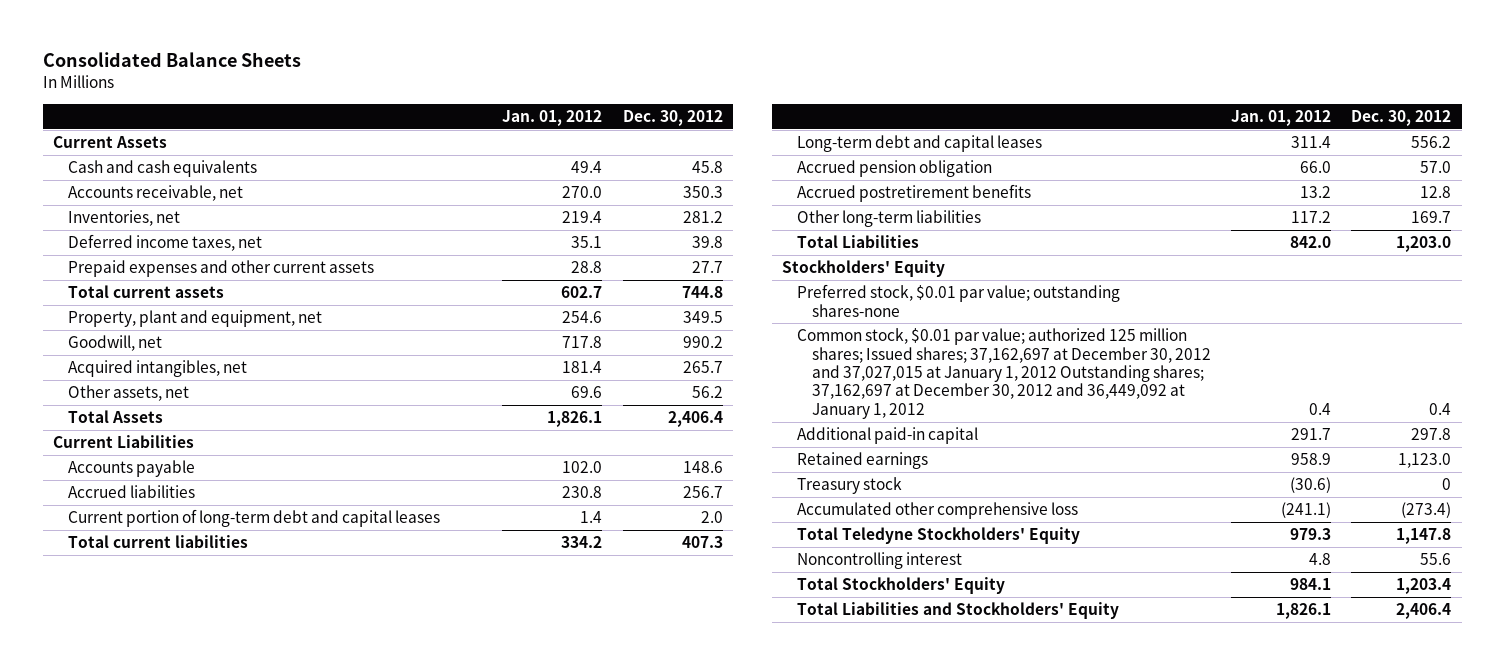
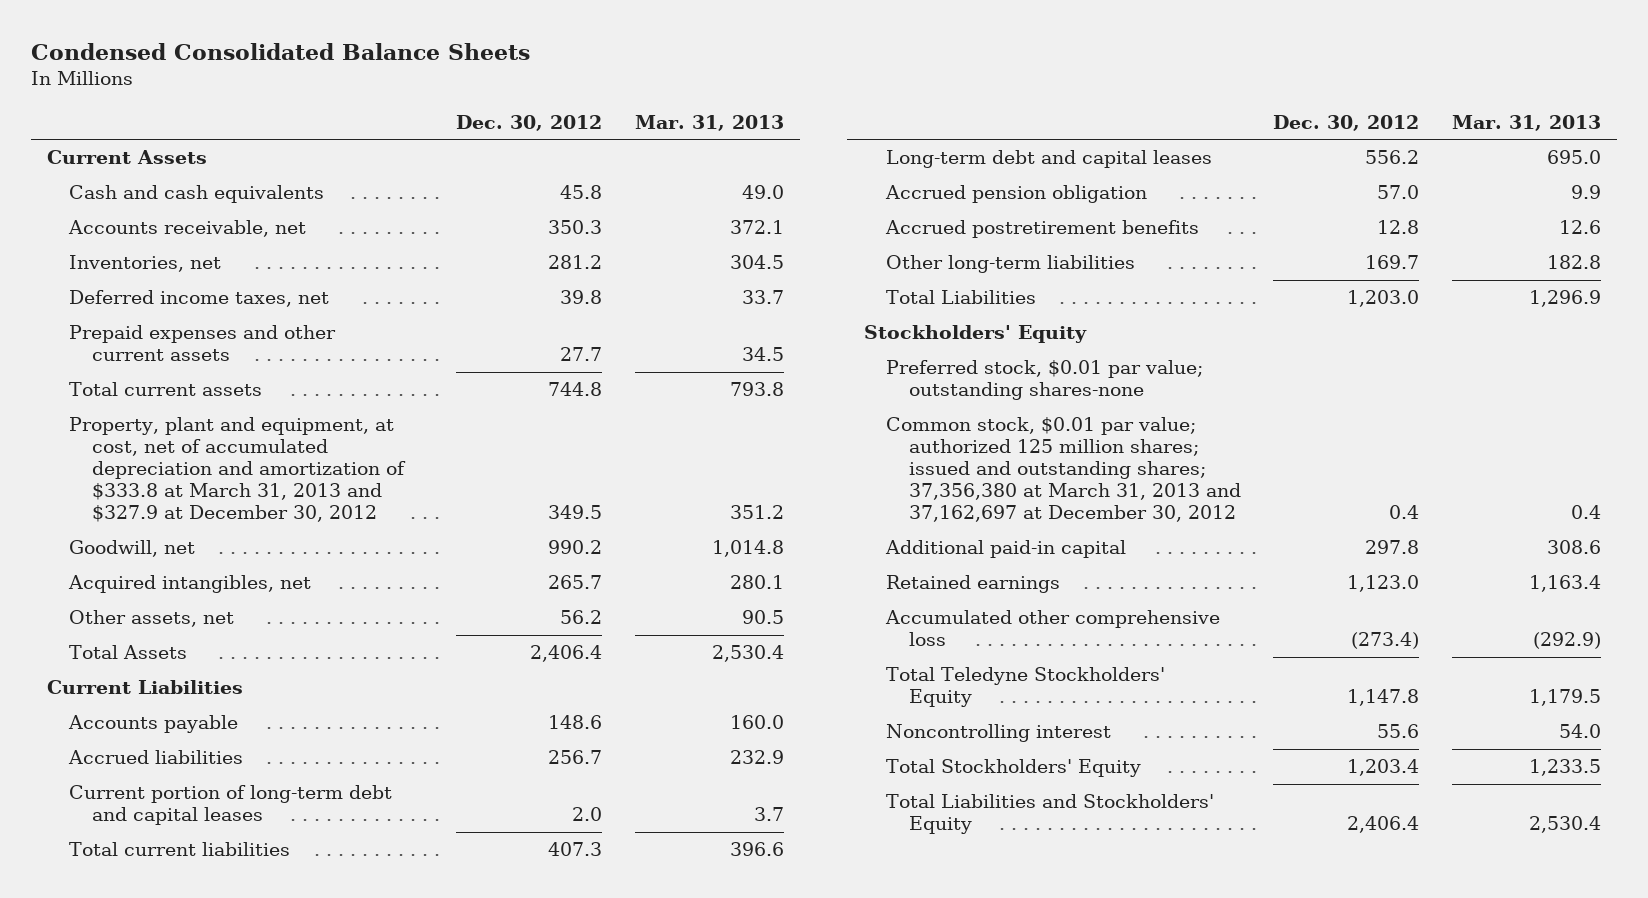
- Consolidated Balance Sheets
+ Condensed Consolidated Balance Sheets
- | Jan. 01, 2012 | Dec. 30, 2012
+ | Dec. 30, 2012 | Mar. 31, 2013
- Property, plant and equipment, net | 254.6 | 349.5
+ Property, plant and equipment, at cost, net of accumulated depreciation and amortization of $333.8 at March 31, 2013 and $327.9 at December 30, 2012 | 349.5 | 351.2
- Common stock, $0.01 par value; authorized 125 million shares; Issued shares; 37,162,697 at December 30, 2012 and 37,027,015 at January 1, 2012 Outstanding shares; 37,162,697 at December 30, 2012 and 36,449,092 at January 1, 2012 | 0.4 | 0.4
+ Common stock, $0.01 par value; authorized 125 million shares; issued and outstanding shares; 37,356,380 at March 31, 2013 and 37,162,697 at December 30, 2012 | 0.4 | 0.4
- Treasury stock | (30.6) | 0

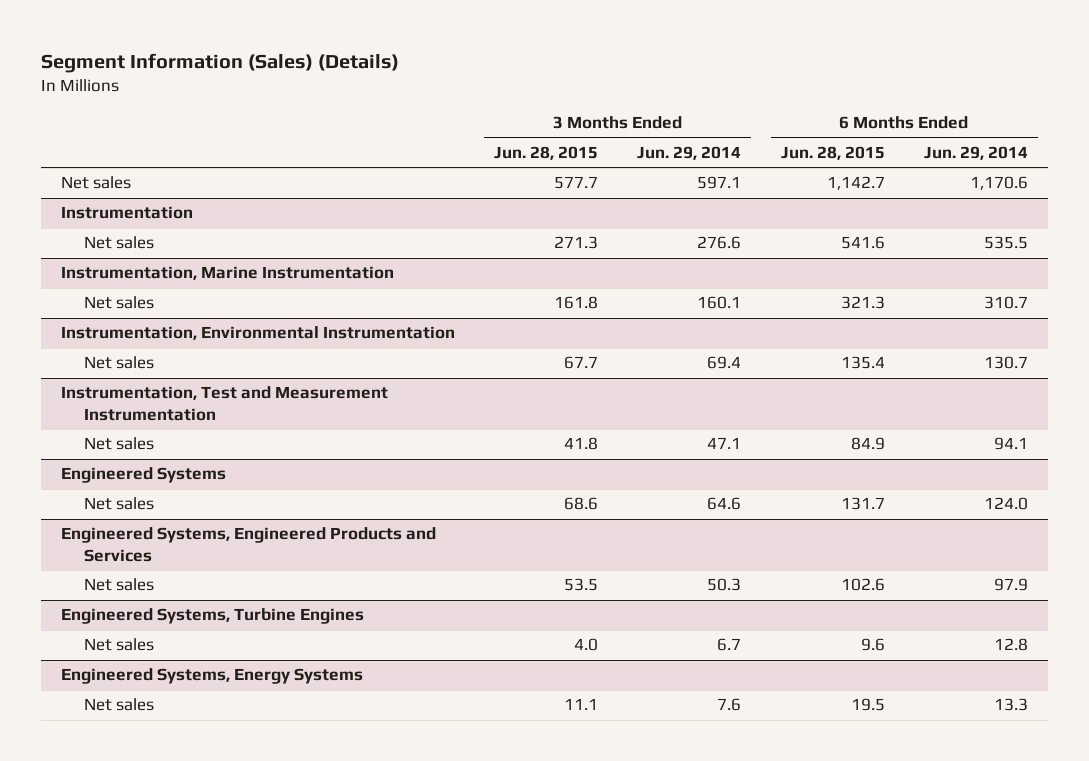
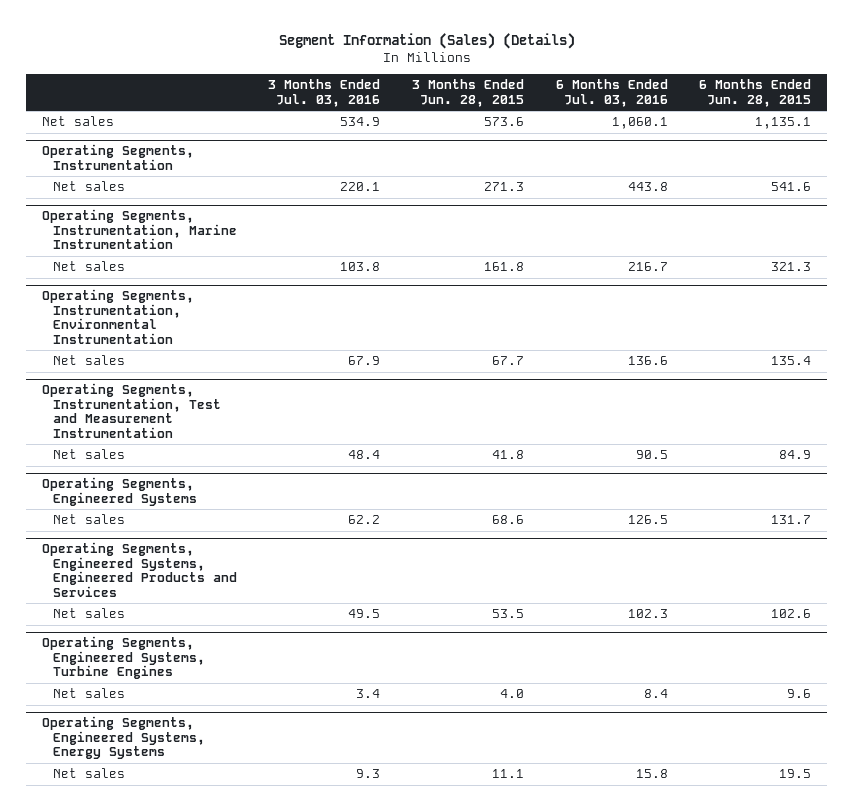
- | 3 Months Ended Jun. 28, 2015 | 3 Months Ended Jun. 29, 2014 | 6 Months Ended Jun. 28, 2015 | 6 Months Ended Jun. 29, 2014
+ | 3 Months Ended Jul. 03, 2016 | 3 Months Ended Jun. 28, 2015 | 6 Months Ended Jul. 03, 2016 | 6 Months Ended Jun. 28, 2015
- Net sales | 577.7 | 597.1 | 1,142.7 | 1,170.6
- Instrumentation
+ Net sales | 534.9 | 573.6 | 1,060.1 | 1,135.1
+ Operating Segments, Instrumentation
- Instrumentation, Marine Instrumentation
+ Operating Segments, Instrumentation, Marine Instrumentation
- Instrumentation, Environmental Instrumentation
+ Operating Segments, Instrumentation, Environmental Instrumentation
- Instrumentation, Test and Measurement Instrumentation
+ Operating Segments, Instrumentation, Test and Measurement Instrumentation
- Engineered Systems
+ Operating Segments, Engineered Systems
- Engineered Systems, Engineered Products and Services
+ Operating Segments, Engineered Systems, Engineered Products and Services
- Engineered Systems, Turbine Engines
+ Operating Segments, Engineered Systems, Turbine Engines
- Engineered Systems, Energy Systems
+ Operating Segments, Engineered Systems, Energy Systems

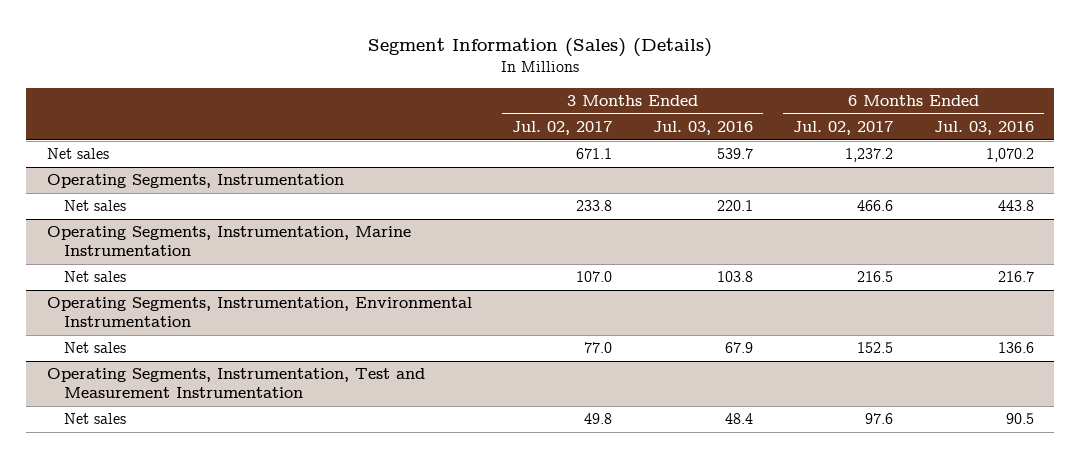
- | 3 Months Ended Jul. 03, 2016 | 3 Months Ended Jun. 28, 2015 | 6 Months Ended Jul. 03, 2016 | 6 Months Ended Jun. 28, 2015
+ | 3 Months Ended Jul. 02, 2017 | 3 Months Ended Jul. 03, 2016 | 6 Months Ended Jul. 02, 2017 | 6 Months Ended Jul. 03, 2016
- Net sales | 534.9 | 573.6 | 1,060.1 | 1,135.1
+ Net sales | 671.1 | 539.7 | 1,237.2 | 1,070.2
- Operating Segments, Engineered Systems
- Net sales | 62.2 | 68.6 | 126.5 | 131.7
- Operating Segments, Engineered Systems, Engineered Products and Services
- Net sales | 49.5 | 53.5 | 102.3 | 102.6
- Operating Segments, Engineered Systems, Turbine Engines
- Net sales | 3.4 | 4.0 | 8.4 | 9.6
- Operating Segments, Engineered Systems, Energy Systems
- Net sales | 9.3 | 11.1 | 15.8 | 19.5

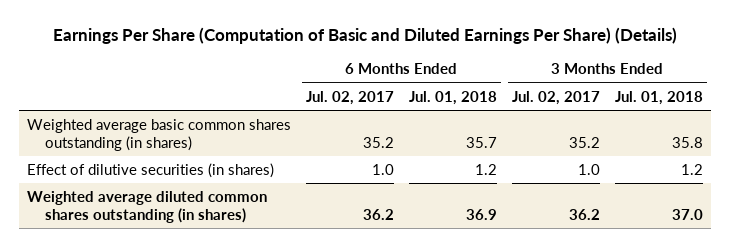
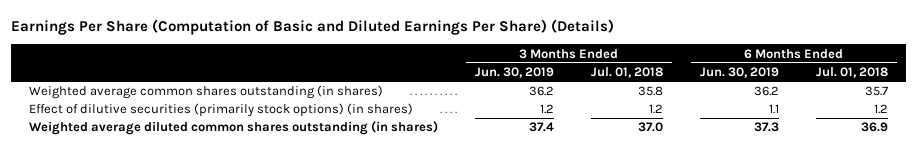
- | 6 Months Ended Jul. 02, 2017 | 6 Months Ended Jul. 01, 2018 | 3 Months Ended Jul. 02, 2017 | 3 Months Ended Jul. 01, 2018
+ | 3 Months Ended Jun. 30, 2019 | 3 Months Ended Jul. 01, 2018 | 6 Months Ended Jun. 30, 2019 | 6 Months Ended Jul. 01, 2018
- Weighted average basic common shares outstanding (in shares) | 35.2 | 35.7 | 35.2 | 35.8
- Effect of dilutive securities (in shares) | 1.0 | 1.2 | 1.0 | 1.2
+ Weighted average common shares outstanding (in shares) | 36.2 | 35.8 | 36.2 | 35.7
+ Effect of dilutive securities (primarily stock options) (in shares) | 1.2 | 1.2 | 1.1 | 1.2

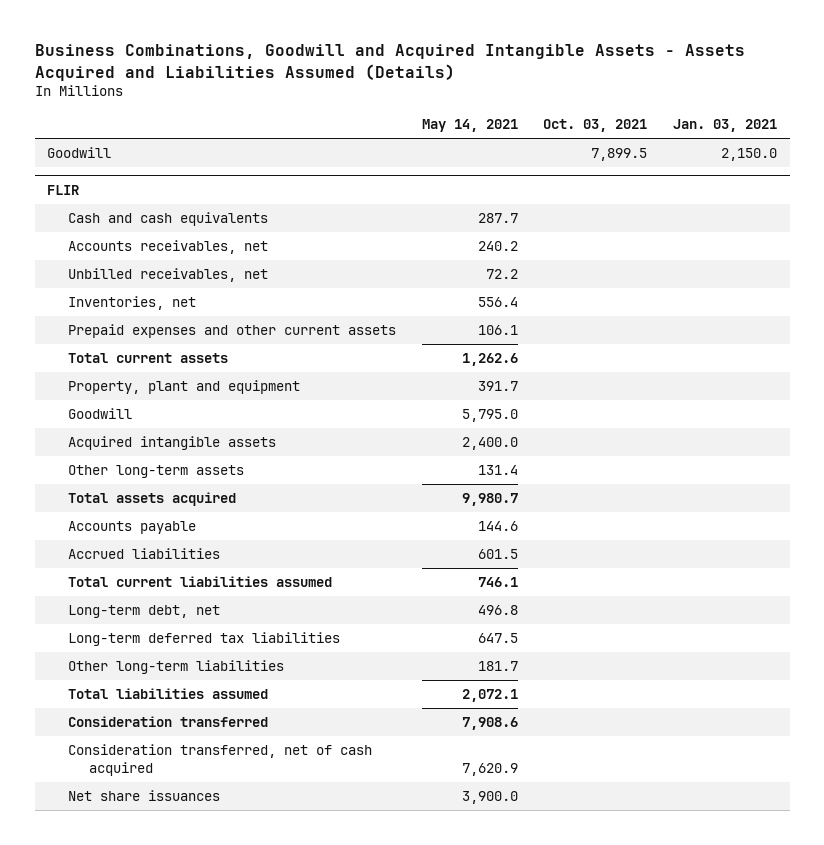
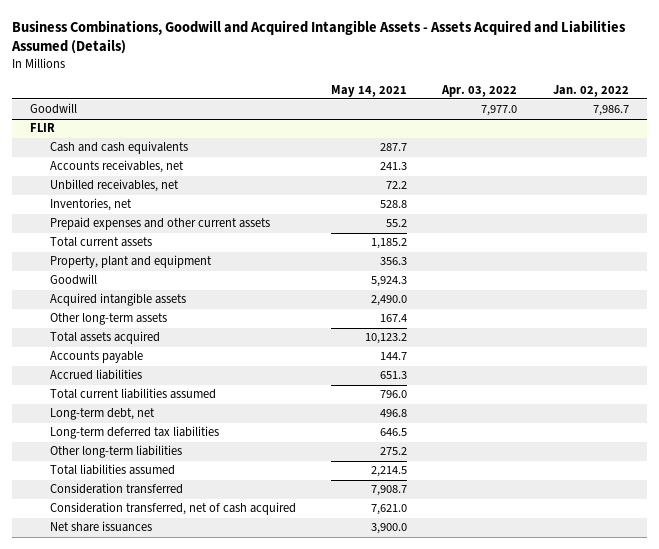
- | May 14, 2021 | Oct. 03, 2021 | Jan. 03, 2021
+ | May 14, 2021 | Apr. 03, 2022 | Jan. 02, 2022
@ FLIR
- Accounts receivables, net | 240.2 | |
+ Accounts receivables, net | 241.3 | |
- Inventories, net | 556.4 | |
- Prepaid expenses and other current assets | 106.1 | |
- Total current assets | 1,262.6 | |
- Property, plant and equipment | 391.7 | |
- Goodwill | 5,795.0 | |
- Acquired intangible assets | 2,400.0 | |
- Other long-term assets | 131.4 | |
- Total assets acquired | 9,980.7 | |
- Accounts payable | 144.6 | |
- Accrued liabilities | 601.5 | |
- Total current liabilities assumed | 746.1 | |
+ Inventories, net | 528.8 | |
+ Prepaid expenses and other current assets | 55.2 | |
+ Total current assets | 1,185.2 | |
+ Property, plant and equipment | 356.3 | |
+ Goodwill | 5,924.3 | |
+ Acquired intangible assets | 2,490.0 | |
+ Other long-term assets | 167.4 | |
+ Total assets acquired | 10,123.2 | |
+ Accounts payable | 144.7 | |
+ Accrued liabilities | 651.3 | |
+ Total current liabilities assumed | 796.0 | |
- Long-term deferred tax liabilities | 647.5 | |
- Other long-term liabilities | 181.7 | |
- Total liabilities assumed | 2,072.1 | |
- Consideration transferred | 7,908.6 | |
- Consideration transferred, net of cash acquired | 7,620.9 | |
+ Long-term deferred tax liabilities | 646.5 | |
+ Other long-term liabilities | 275.2 | |
+ Total liabilities assumed | 2,214.5 | |
+ Consideration transferred | 7,908.7 | |
+ Consideration transferred, net of cash acquired | 7,621.0 | |

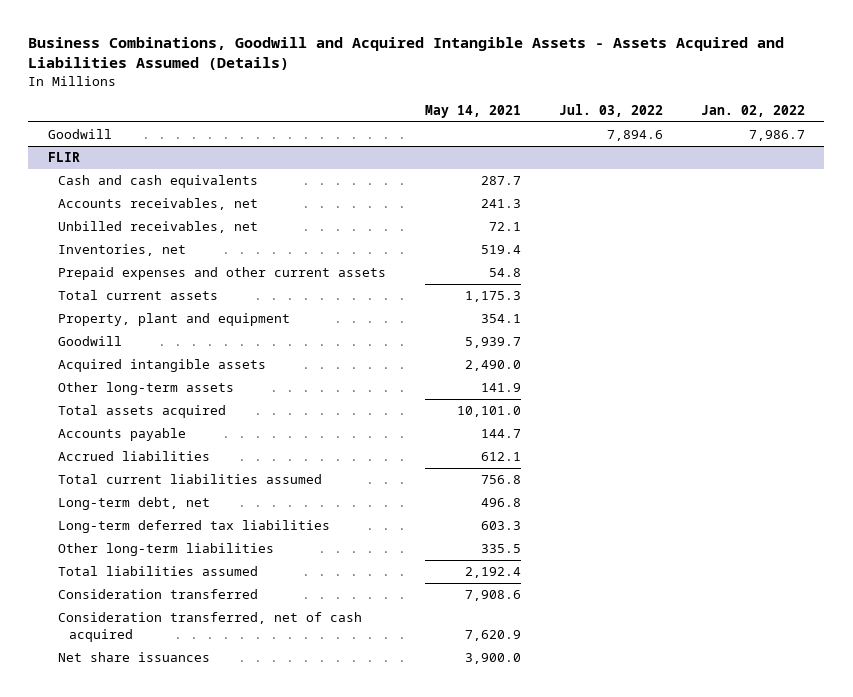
- | May 14, 2021 | Apr. 03, 2022 | Jan. 02, 2022
+ | May 14, 2021 | Jul. 03, 2022 | Jan. 02, 2022
@ FLIR
- Unbilled receivables, net | 72.2 | |
- Inventories, net | 528.8 | |
- Prepaid expenses and other current assets | 55.2 | |
- Total current assets | 1,185.2 | |
- Property, plant and equipment | 356.3 | |
- Goodwill | 5,924.3 | |
+ Unbilled receivables, net | 72.1 | |
+ Inventories, net | 519.4 | |
+ Prepaid expenses and other current assets | 54.8 | |
+ Total current assets | 1,175.3 | |
+ Property, plant and equipment | 354.1 | |
+ Goodwill | 5,939.7 | |
- Other long-term assets | 167.4 | |
- Total assets acquired | 10,123.2 | |
+ Other long-term assets | 141.9 | |
+ Total assets acquired | 10,101.0 | |
- Accrued liabilities | 651.3 | |
- Total current liabilities assumed | 796.0 | |
+ Accrued liabilities | 612.1 | |
+ Total current liabilities assumed | 756.8 | |
- Long-term deferred tax liabilities | 646.5 | |
- Other long-term liabilities | 275.2 | |
- Total liabilities assumed | 2,214.5 | |
- Consideration transferred | 7,908.7 | |
- Consideration transferred, net of cash acquired | 7,621.0 | |
+ Long-term deferred tax liabilities | 603.3 | |
+ Other long-term liabilities | 335.5 | |
+ Total liabilities assumed | 2,192.4 | |
+ Consideration transferred | 7,908.6 | |
+ Consideration transferred, net of cash acquired | 7,620.9 | |

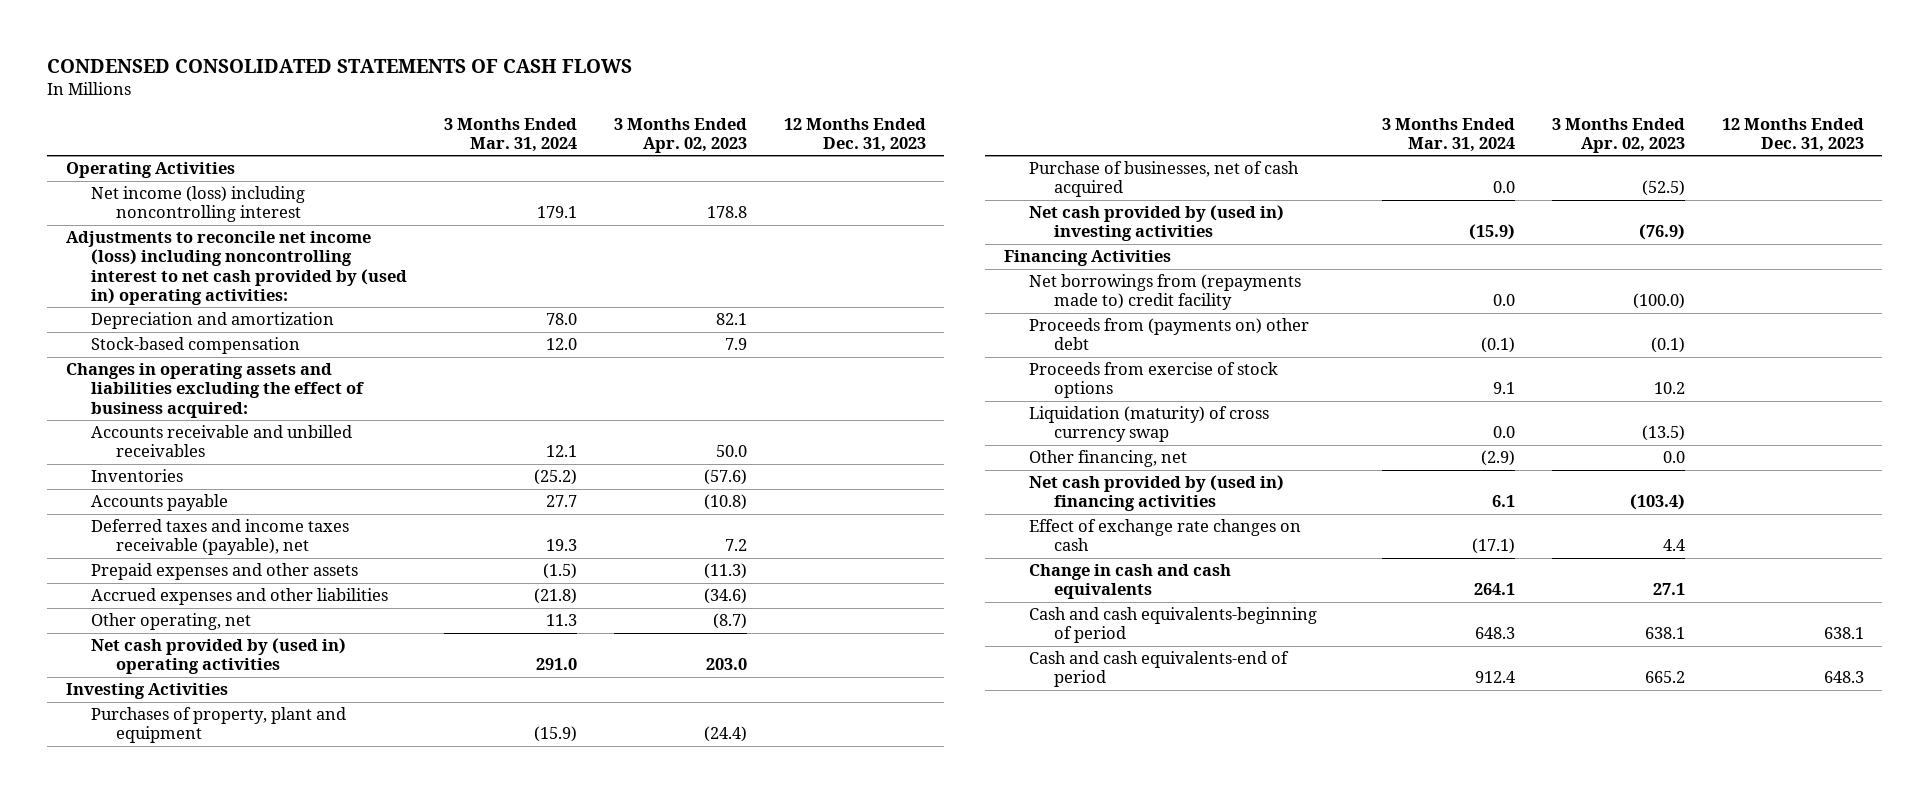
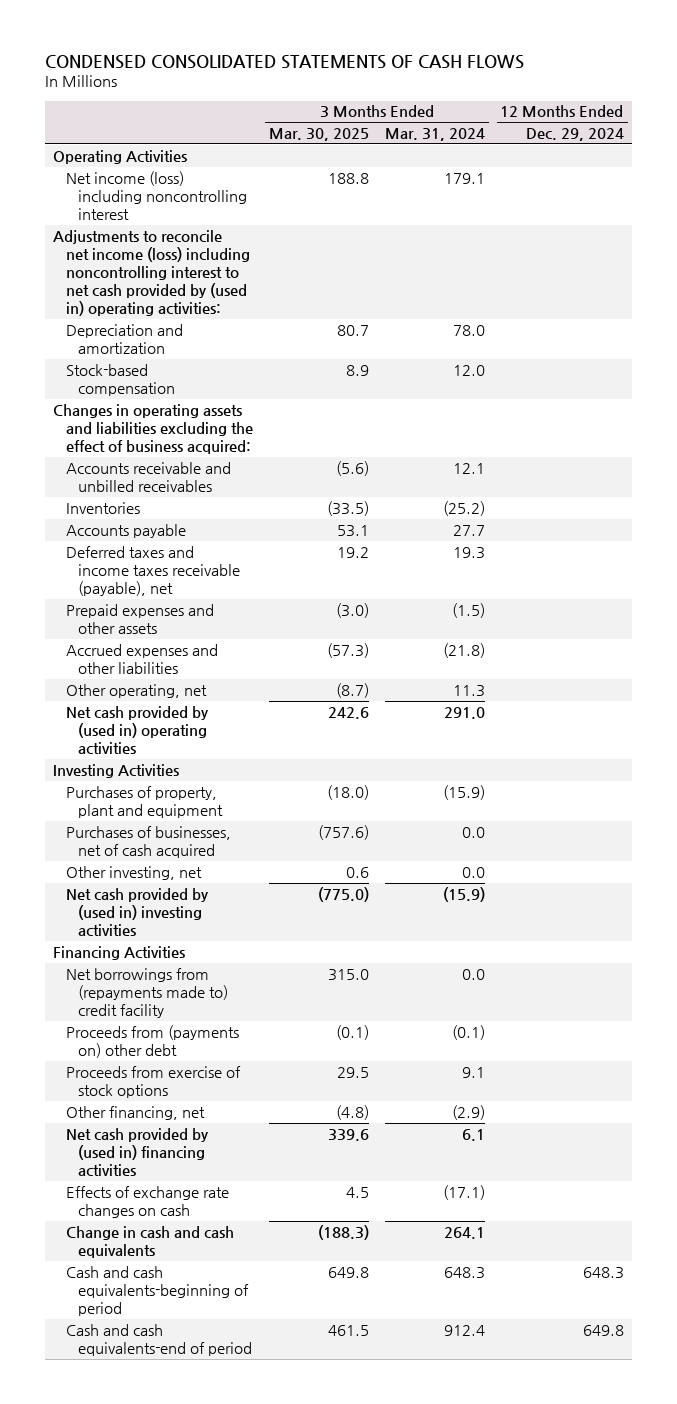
- | 3 Months Ended Mar. 31, 2024 | 3 Months Ended Apr. 02, 2023 | 12 Months Ended Dec. 31, 2023
+ | 3 Months Ended Mar. 30, 2025 | 3 Months Ended Mar. 31, 2024 | 12 Months Ended Dec. 29, 2024
- Purchase of businesses, net of cash acquired | 0.0 | (52.5) |
+ Purchases of businesses, net of cash acquired | (757.6) | 0.0 |
+ Other investing, net | 0.6 | 0.0 |
- Liquidation (maturity) of cross currency swap | 0.0 | (13.5) |
- Effect of exchange rate changes on cash | (17.1) | 4.4 |
+ Effects of exchange rate changes on cash | 4.5 | (17.1) |

